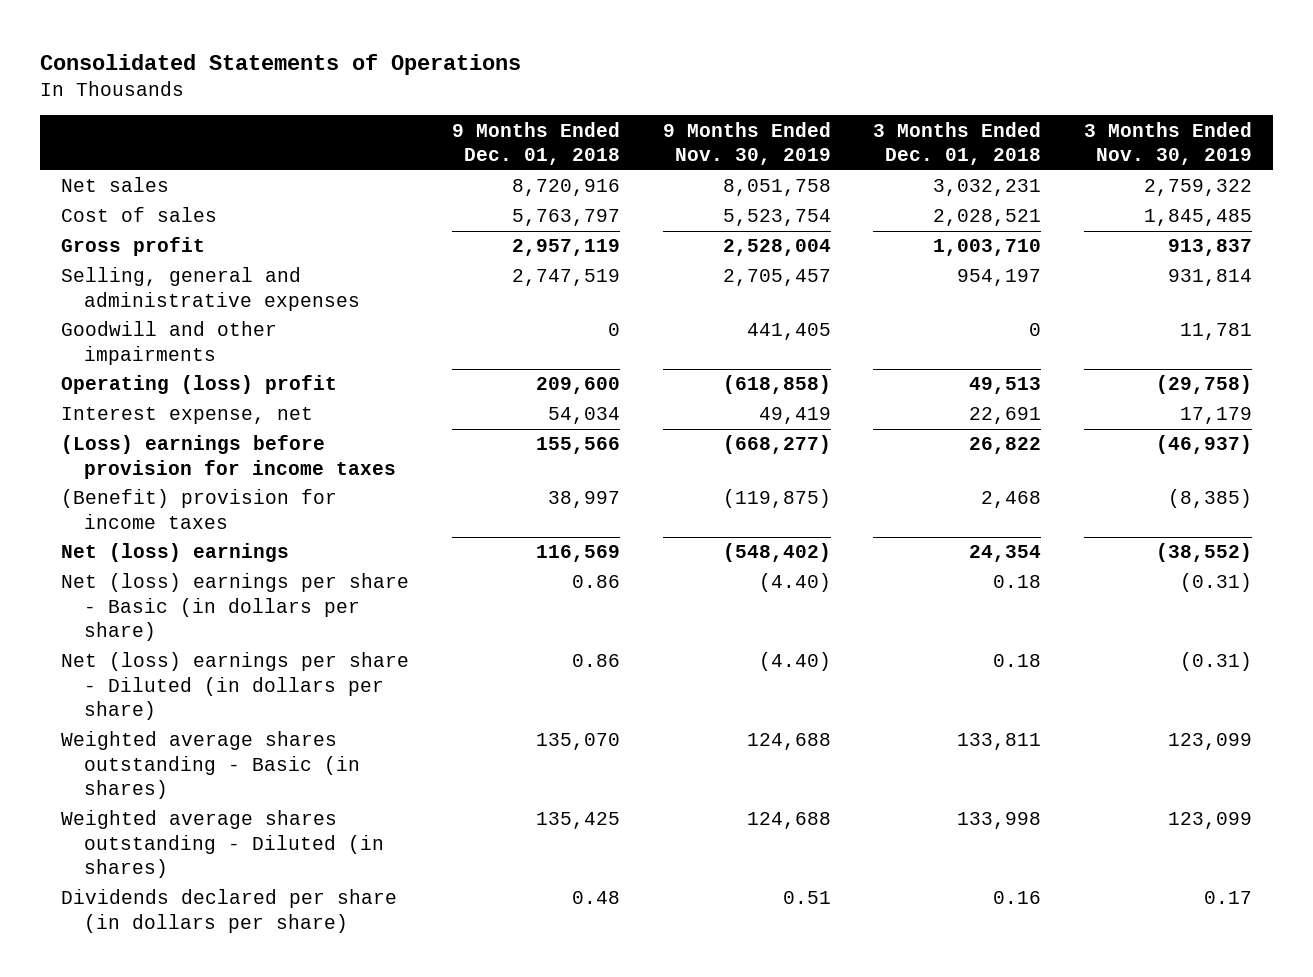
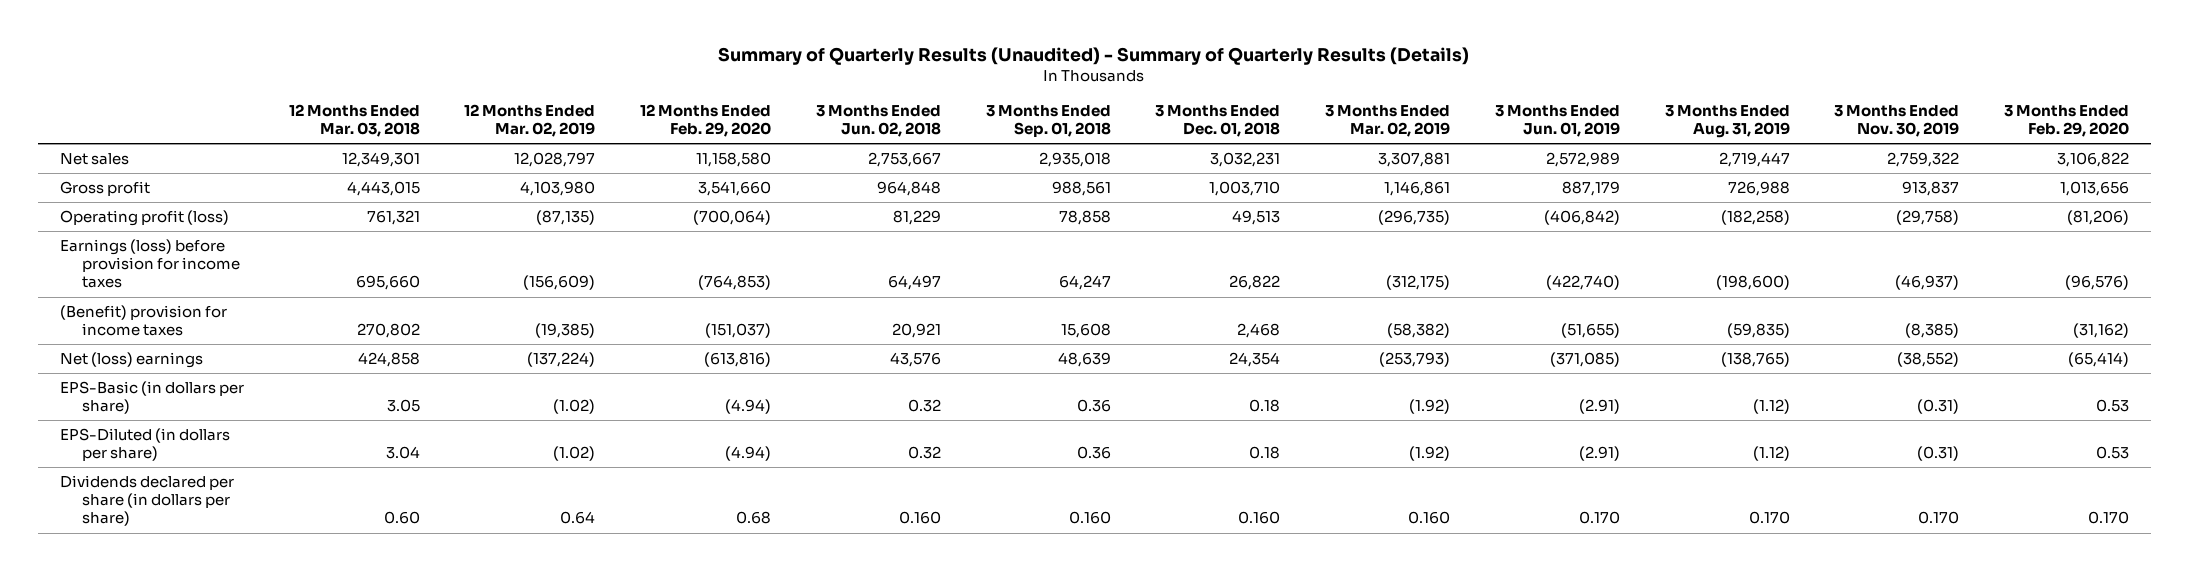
- Consolidated Statements of Operations
+ Summary of Quarterly Results (Unaudited) - Summary of Quarterly Results (Details)
- | 9 Months Ended Dec. 01, 2018 | 9 Months Ended Nov. 30, 2019 | 3 Months Ended Dec. 01, 2018 | 3 Months Ended Nov. 30, 2019
+ | 12 Months Ended Mar. 03, 2018 | 12 Months Ended Mar. 02, 2019 | 12 Months Ended Feb. 29, 2020 | 3 Months Ended Jun. 02, 2018 | 3 Months Ended Sep. 01, 2018 | 3 Months Ended Dec. 01, 2018 | 3 Months Ended Mar. 02, 2019 | 3 Months Ended Jun. 01, 2019 | 3 Months Ended Aug. 31, 2019 | 3 Months Ended Nov. 30, 2019 | 3 Months Ended Feb. 29, 2020
- Cost of sales | 5,763,797 | 5,523,754 | 2,028,521 | 1,845,485
- Selling, general and administrative expenses | 2,747,519 | 2,705,457 | 954,197 | 931,814
- Goodwill and other impairments | 0 | 441,405 | 0 | 11,781
- Operating (loss) profit | 209,600 | (618,858) | 49,513 | (29,758)
- Interest expense, net | 54,034 | 49,419 | 22,691 | 17,179
- (Loss) earnings before provision for income taxes | 155,566 | (668,277) | 26,822 | (46,937)
+ Operating profit (loss) | 761,321 | (87,135) | (700,064) | 81,229 | 78,858 | 49,513 | (296,735) | (406,842) | (182,258) | (29,758) | (81,206)
+ Earnings (loss) before provision for income taxes | 695,660 | (156,609) | (764,853) | 64,497 | 64,247 | 26,822 | (312,175) | (422,740) | (198,600) | (46,937) | (96,576)
- Net (loss) earnings per share - Basic (in dollars per share) | 0.86 | (4.40) | 0.18 | (0.31)
- Net (loss) earnings per share - Diluted (in dollars per share) | 0.86 | (4.40) | 0.18 | (0.31)
- Weighted average shares outstanding - Basic (in shares) | 135,070 | 124,688 | 133,811 | 123,099
- Weighted average shares outstanding - Diluted (in shares) | 135,425 | 124,688 | 133,998 | 123,099
- Dividends declared per share (in dollars per share) | 0.48 | 0.51 | 0.16 | 0.17
+ EPS-Basic (in dollars per share) | 3.05 | (1.02) | (4.94) | 0.32 | 0.36 | 0.18 | (1.92) | (2.91) | (1.12) | (0.31) | 0.53
+ EPS-Diluted (in dollars per share) | 3.04 | (1.02) | (4.94) | 0.32 | 0.36 | 0.18 | (1.92) | (2.91) | (1.12) | (0.31) | 0.53
+ Dividends declared per share (in dollars per share) | 0.60 | 0.64 | 0.68 | 0.160 | 0.160 | 0.160 | 0.160 | 0.170 | 0.170 | 0.170 | 0.170

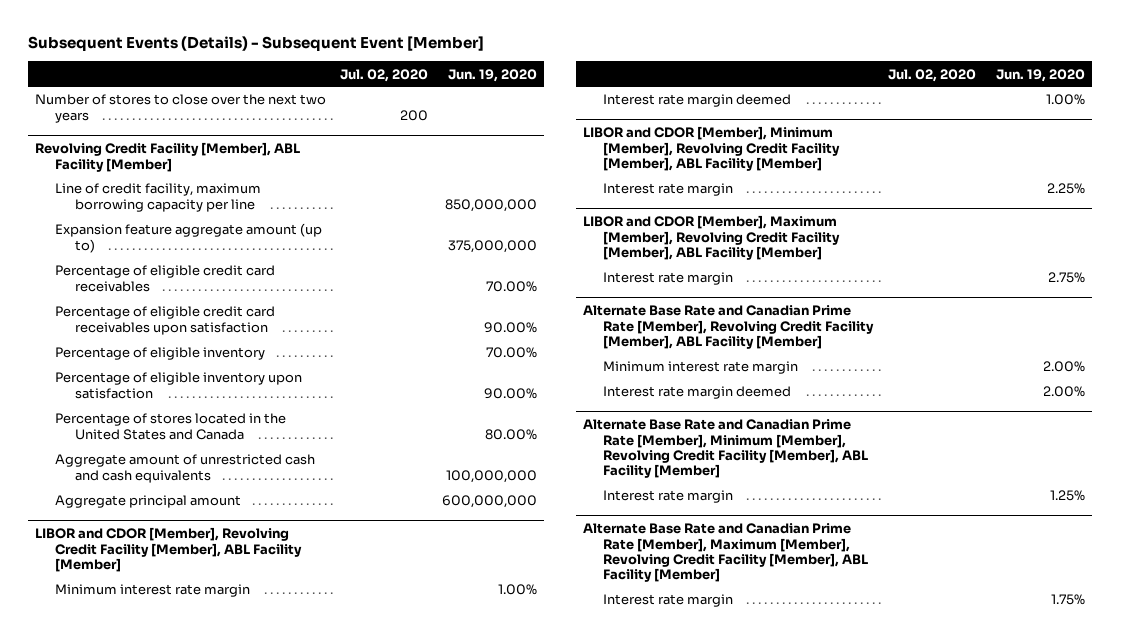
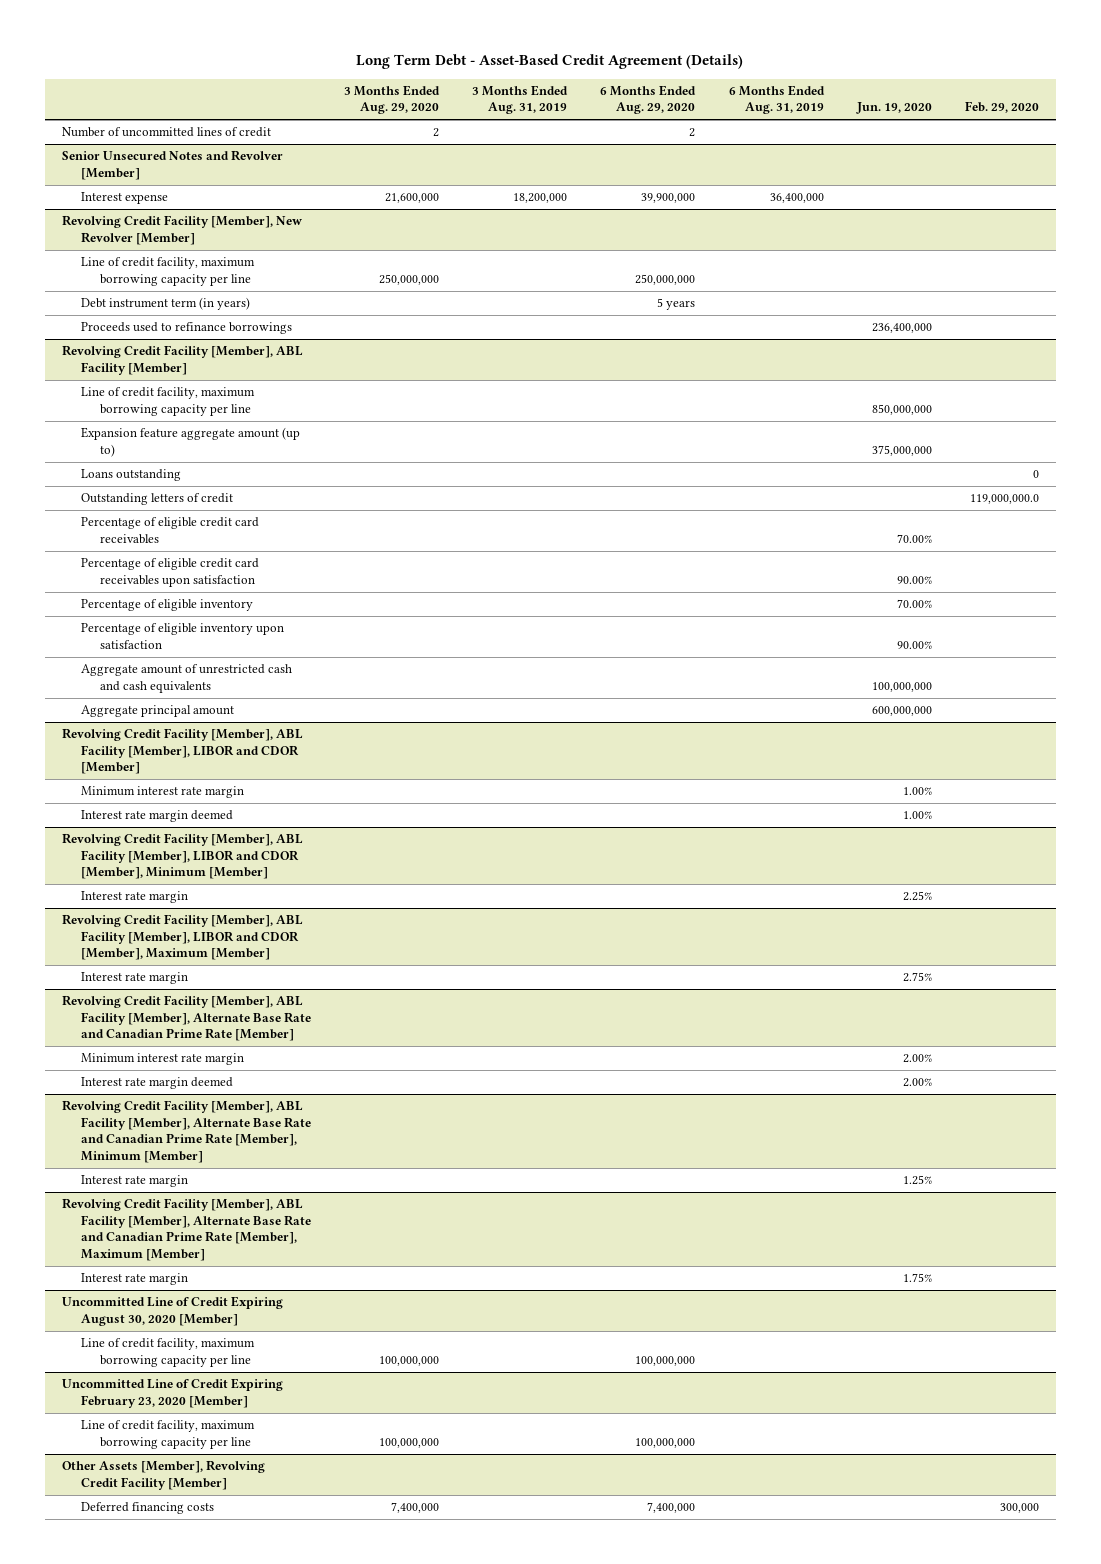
- Subsequent Events (Details) - Subsequent Event [Member]
+ Long Term Debt - Asset-Based Credit Agreement (Details)
- | Jul. 02, 2020 | Jun. 19, 2020
+ | 3 Months Ended Aug. 29, 2020 | 3 Months Ended Aug. 31, 2019 | 6 Months Ended Aug. 29, 2020 | 6 Months Ended Aug. 31, 2019 | Jun. 19, 2020 | Feb. 29, 2020
- Number of stores to close over the next two years | 200 |
+ Number of uncommitted lines of credit | 2 | | 2 | | |
+ Senior Unsecured Notes and Revolver [Member]
+ Interest expense | 21,600,000 | 18,200,000 | 39,900,000 | 36,400,000 | |
+ Revolving Credit Facility [Member], New Revolver [Member]
+ Line of credit facility, maximum borrowing capacity per line | 250,000,000 | | 250,000,000 | | |
+ Debt instrument term (in years) | | | 5 years | | |
+ Proceeds used to refinance borrowings | | | | | 236,400,000 |
@ Revolving Credit Facility [Member], ABL Facility [Member]
+ Loans outstanding | | | | | | 0
+ Outstanding letters of credit | | | | | | 119,000,000.0
- Percentage of stores located in the United States and Canada | | 80.00%
- LIBOR and CDOR [Member], Revolving Credit Facility [Member], ABL Facility [Member]
+ Revolving Credit Facility [Member], ABL Facility [Member], LIBOR and CDOR [Member]
- LIBOR and CDOR [Member], Minimum [Member], Revolving Credit Facility [Member], ABL Facility [Member]
+ Revolving Credit Facility [Member], ABL Facility [Member], LIBOR and CDOR [Member], Minimum [Member]
- LIBOR and CDOR [Member], Maximum [Member], Revolving Credit Facility [Member], ABL Facility [Member]
+ Revolving Credit Facility [Member], ABL Facility [Member], LIBOR and CDOR [Member], Maximum [Member]
- Alternate Base Rate and Canadian Prime Rate [Member], Revolving Credit Facility [Member], ABL Facility [Member]
+ Revolving Credit Facility [Member], ABL Facility [Member], Alternate Base Rate and Canadian Prime Rate [Member]
- Alternate Base Rate and Canadian Prime Rate [Member], Minimum [Member], Revolving Credit Facility [Member], ABL Facility [Member]
+ Revolving Credit Facility [Member], ABL Facility [Member], Alternate Base Rate and Canadian Prime Rate [Member], Minimum [Member]
- Alternate Base Rate and Canadian Prime Rate [Member], Maximum [Member], Revolving Credit Facility [Member], ABL Facility [Member]
+ Revolving Credit Facility [Member], ABL Facility [Member], Alternate Base Rate and Canadian Prime Rate [Member], Maximum [Member]
+ Uncommitted Line of Credit Expiring August 30, 2020 [Member]
+ Line of credit facility, maximum borrowing capacity per line | 100,000,000 | | 100,000,000 | | |
+ Uncommitted Line of Credit Expiring February 23, 2020 [Member]
+ Line of credit facility, maximum borrowing capacity per line | 100,000,000 | | 100,000,000 | | |
+ Other Assets [Member], Revolving Credit Facility [Member]
+ Deferred financing costs | 7,400,000 | | 7,400,000 | | | 300,000

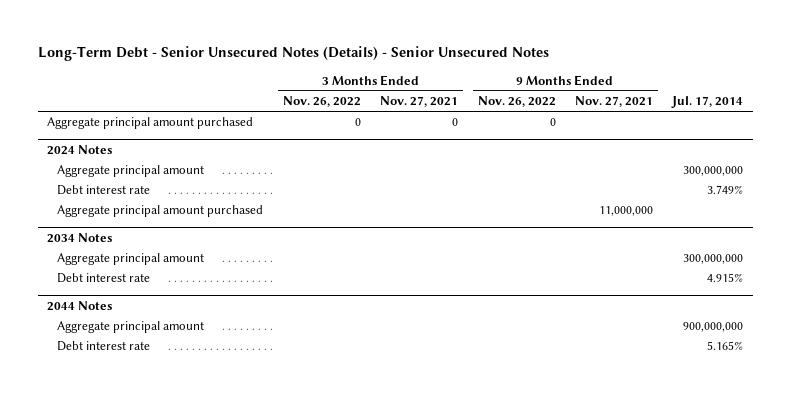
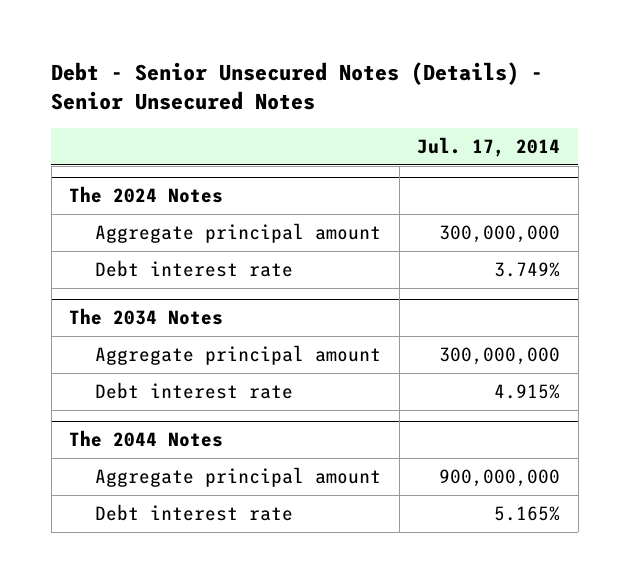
- Long-Term Debt - Senior Unsecured Notes (Details) - Senior Unsecured Notes
+ Debt - Senior Unsecured Notes (Details) - Senior Unsecured Notes
- | 3 Months Ended Nov. 26, 2022 | 3 Months Ended Nov. 27, 2021 | 9 Months Ended Nov. 26, 2022 | 9 Months Ended Nov. 27, 2021 | Jul. 17, 2014
+ | Jul. 17, 2014
- Aggregate principal amount purchased | 0 | 0 | 0 | |
- 2024 Notes
+ The 2024 Notes
- Aggregate principal amount purchased | | | | 11,000,000 |
- 2034 Notes
+ The 2034 Notes
- 2044 Notes
+ The 2044 Notes

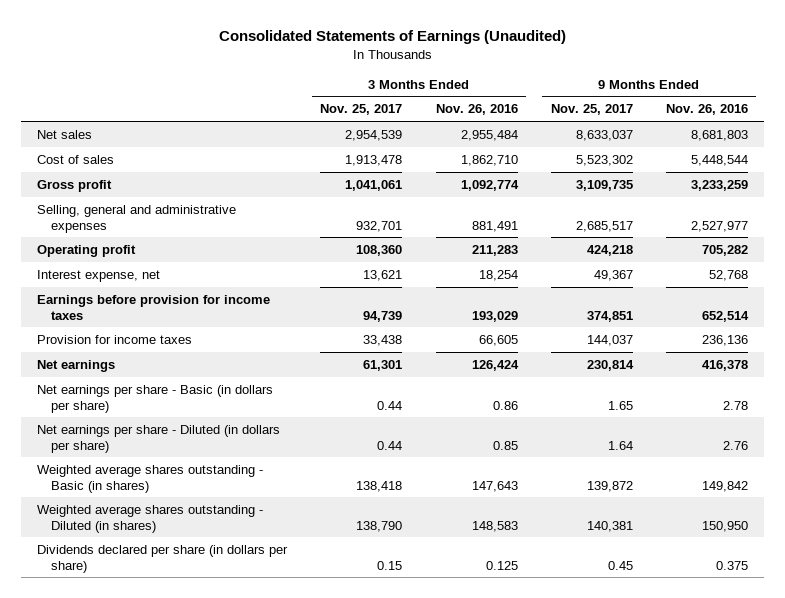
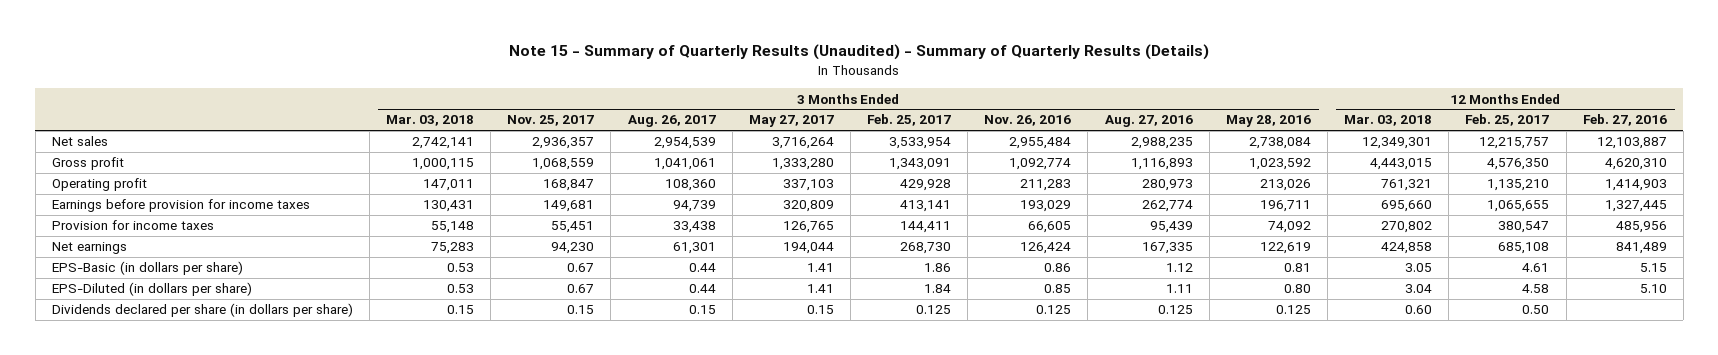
- Consolidated Statements of Earnings (Unaudited)
+ Note 15 - Summary of Quarterly Results (Unaudited) - Summary of Quarterly Results (Details)
- | 3 Months Ended Nov. 25, 2017 | 3 Months Ended Nov. 26, 2016 | 9 Months Ended Nov. 25, 2017 | 9 Months Ended Nov. 26, 2016
+ | 3 Months Ended Mar. 03, 2018 | 3 Months Ended Nov. 25, 2017 | 3 Months Ended Aug. 26, 2017 | 3 Months Ended May 27, 2017 | 3 Months Ended Feb. 25, 2017 | 3 Months Ended Nov. 26, 2016 | 3 Months Ended Aug. 27, 2016 | 3 Months Ended May 28, 2016 | 12 Months Ended Mar. 03, 2018 | 12 Months Ended Feb. 25, 2017 | 12 Months Ended Feb. 27, 2016
- Net sales | 2,954,539 | 2,955,484 | 8,633,037 | 8,681,803
- Cost of sales | 1,913,478 | 1,862,710 | 5,523,302 | 5,448,544
- Gross profit | 1,041,061 | 1,092,774 | 3,109,735 | 3,233,259
- Selling, general and administrative expenses | 932,701 | 881,491 | 2,685,517 | 2,527,977
- Operating profit | 108,360 | 211,283 | 424,218 | 705,282
- Interest expense, net | 13,621 | 18,254 | 49,367 | 52,768
- Earnings before provision for income taxes | 94,739 | 193,029 | 374,851 | 652,514
- Provision for income taxes | 33,438 | 66,605 | 144,037 | 236,136
- Net earnings | 61,301 | 126,424 | 230,814 | 416,378
- Net earnings per share - Basic (in dollars per share) | 0.44 | 0.86 | 1.65 | 2.78
- Net earnings per share - Diluted (in dollars per share) | 0.44 | 0.85 | 1.64 | 2.76
- Weighted average shares outstanding - Basic (in shares) | 138,418 | 147,643 | 139,872 | 149,842
- Weighted average shares outstanding - Diluted (in shares) | 138,790 | 148,583 | 140,381 | 150,950
+ Net sales | 2,742,141 | 2,936,357 | 2,954,539 | 3,716,264 | 3,533,954 | 2,955,484 | 2,988,235 | 2,738,084 | 12,349,301 | 12,215,757 | 12,103,887
+ Gross profit | 1,000,115 | 1,068,559 | 1,041,061 | 1,333,280 | 1,343,091 | 1,092,774 | 1,116,893 | 1,023,592 | 4,443,015 | 4,576,350 | 4,620,310
+ Operating profit | 147,011 | 168,847 | 108,360 | 337,103 | 429,928 | 211,283 | 280,973 | 213,026 | 761,321 | 1,135,210 | 1,414,903
+ Earnings before provision for income taxes | 130,431 | 149,681 | 94,739 | 320,809 | 413,141 | 193,029 | 262,774 | 196,711 | 695,660 | 1,065,655 | 1,327,445
+ Provision for income taxes | 55,148 | 55,451 | 33,438 | 126,765 | 144,411 | 66,605 | 95,439 | 74,092 | 270,802 | 380,547 | 485,956
+ Net earnings | 75,283 | 94,230 | 61,301 | 194,044 | 268,730 | 126,424 | 167,335 | 122,619 | 424,858 | 685,108 | 841,489
+ EPS-Basic (in dollars per share) | 0.53 | 0.67 | 0.44 | 1.41 | 1.86 | 0.86 | 1.12 | 0.81 | 3.05 | 4.61 | 5.15
+ EPS-Diluted (in dollars per share) | 0.53 | 0.67 | 0.44 | 1.41 | 1.84 | 0.85 | 1.11 | 0.80 | 3.04 | 4.58 | 5.10

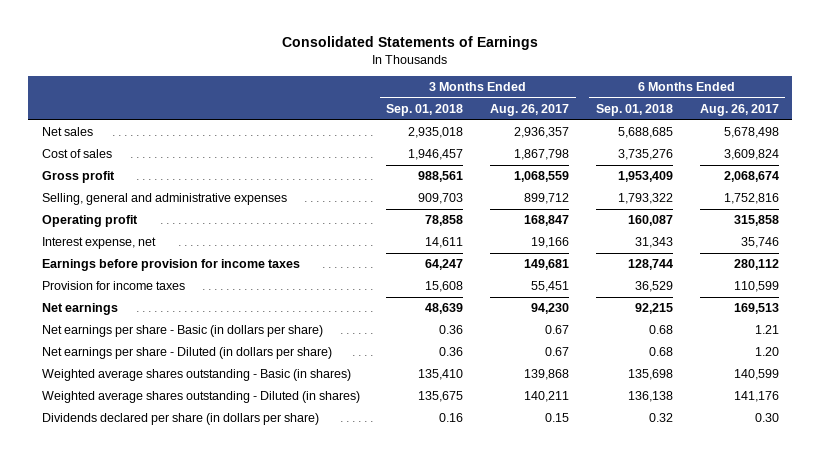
- Note 15 - Summary of Quarterly Results (Unaudited) - Summary of Quarterly Results (Details)
+ Consolidated Statements of Earnings
- | 3 Months Ended Mar. 03, 2018 | 3 Months Ended Nov. 25, 2017 | 3 Months Ended Aug. 26, 2017 | 3 Months Ended May 27, 2017 | 3 Months Ended Feb. 25, 2017 | 3 Months Ended Nov. 26, 2016 | 3 Months Ended Aug. 27, 2016 | 3 Months Ended May 28, 2016 | 12 Months Ended Mar. 03, 2018 | 12 Months Ended Feb. 25, 2017 | 12 Months Ended Feb. 27, 2016
+ | 3 Months Ended Sep. 01, 2018 | 3 Months Ended Aug. 26, 2017 | 6 Months Ended Sep. 01, 2018 | 6 Months Ended Aug. 26, 2017
- Net sales | 2,742,141 | 2,936,357 | 2,954,539 | 3,716,264 | 3,533,954 | 2,955,484 | 2,988,235 | 2,738,084 | 12,349,301 | 12,215,757 | 12,103,887
- Gross profit | 1,000,115 | 1,068,559 | 1,041,061 | 1,333,280 | 1,343,091 | 1,092,774 | 1,116,893 | 1,023,592 | 4,443,015 | 4,576,350 | 4,620,310
- Operating profit | 147,011 | 168,847 | 108,360 | 337,103 | 429,928 | 211,283 | 280,973 | 213,026 | 761,321 | 1,135,210 | 1,414,903
- Earnings before provision for income taxes | 130,431 | 149,681 | 94,739 | 320,809 | 413,141 | 193,029 | 262,774 | 196,711 | 695,660 | 1,065,655 | 1,327,445
- Provision for income taxes | 55,148 | 55,451 | 33,438 | 126,765 | 144,411 | 66,605 | 95,439 | 74,092 | 270,802 | 380,547 | 485,956
- Net earnings | 75,283 | 94,230 | 61,301 | 194,044 | 268,730 | 126,424 | 167,335 | 122,619 | 424,858 | 685,108 | 841,489
- EPS-Basic (in dollars per share) | 0.53 | 0.67 | 0.44 | 1.41 | 1.86 | 0.86 | 1.12 | 0.81 | 3.05 | 4.61 | 5.15
- EPS-Diluted (in dollars per share) | 0.53 | 0.67 | 0.44 | 1.41 | 1.84 | 0.85 | 1.11 | 0.80 | 3.04 | 4.58 | 5.10
+ Net sales | 2,935,018 | 2,936,357 | 5,688,685 | 5,678,498
+ Cost of sales | 1,946,457 | 1,867,798 | 3,735,276 | 3,609,824
+ Gross profit | 988,561 | 1,068,559 | 1,953,409 | 2,068,674
+ Selling, general and administrative expenses | 909,703 | 899,712 | 1,793,322 | 1,752,816
+ Operating profit | 78,858 | 168,847 | 160,087 | 315,858
+ Interest expense, net | 14,611 | 19,166 | 31,343 | 35,746
+ Earnings before provision for income taxes | 64,247 | 149,681 | 128,744 | 280,112
+ Provision for income taxes | 15,608 | 55,451 | 36,529 | 110,599
+ Net earnings | 48,639 | 94,230 | 92,215 | 169,513
+ Net earnings per share - Basic (in dollars per share) | 0.36 | 0.67 | 0.68 | 1.21
+ Net earnings per share - Diluted (in dollars per share) | 0.36 | 0.67 | 0.68 | 1.20
+ Weighted average shares outstanding - Basic (in shares) | 135,410 | 139,868 | 135,698 | 140,599
+ Weighted average shares outstanding - Diluted (in shares) | 135,675 | 140,211 | 136,138 | 141,176

